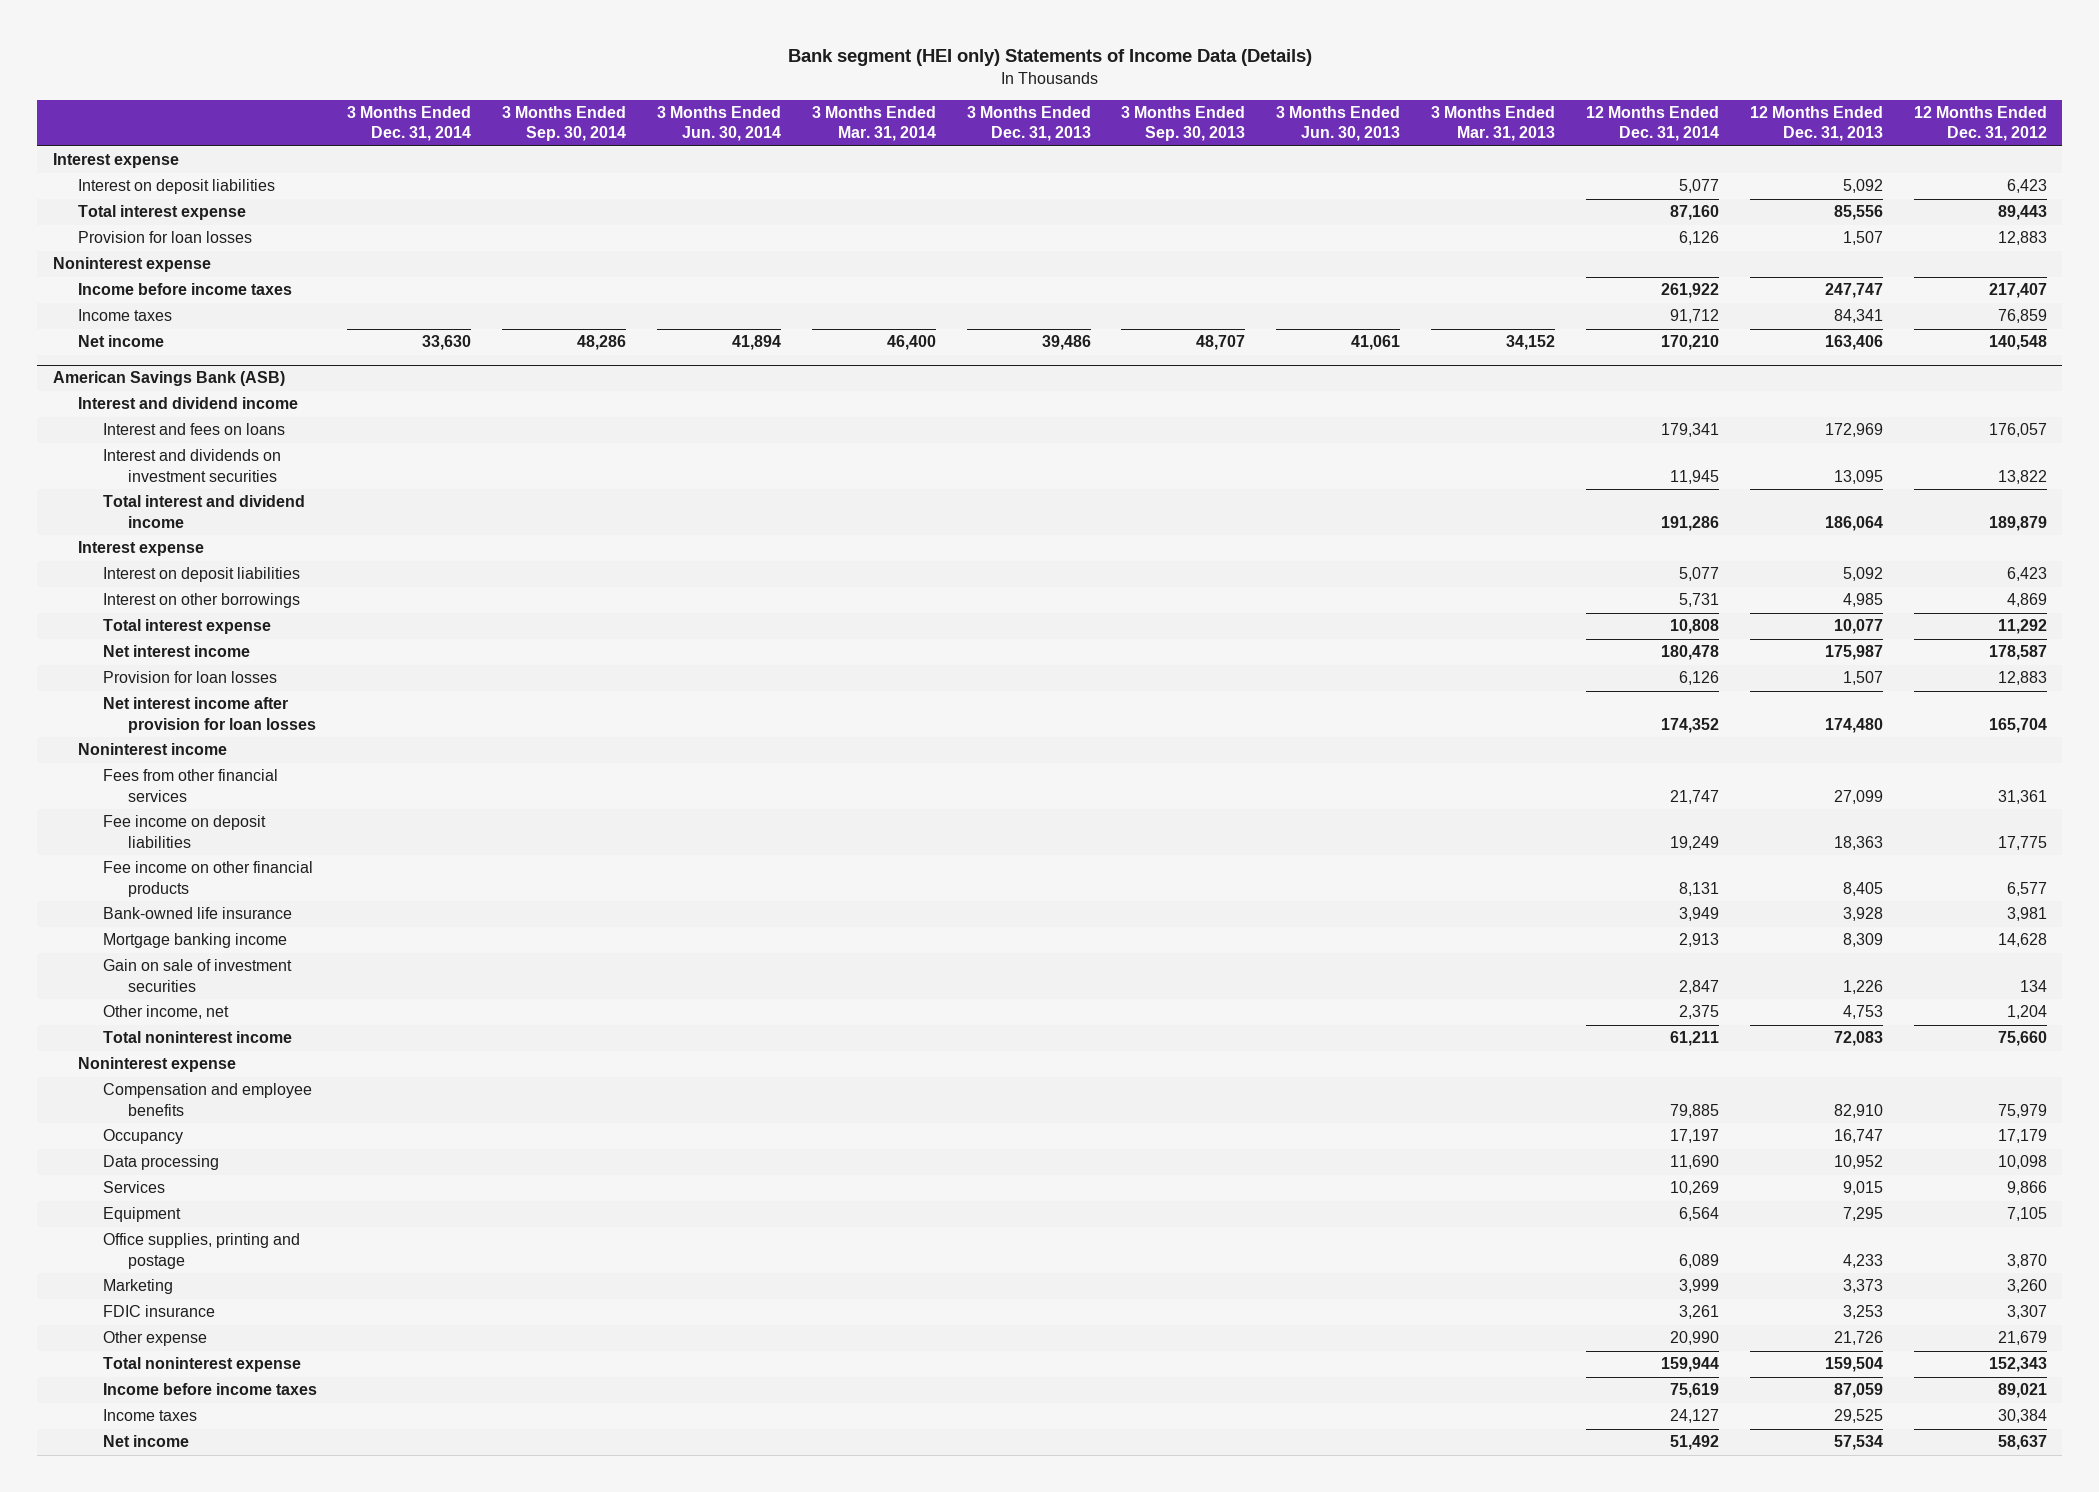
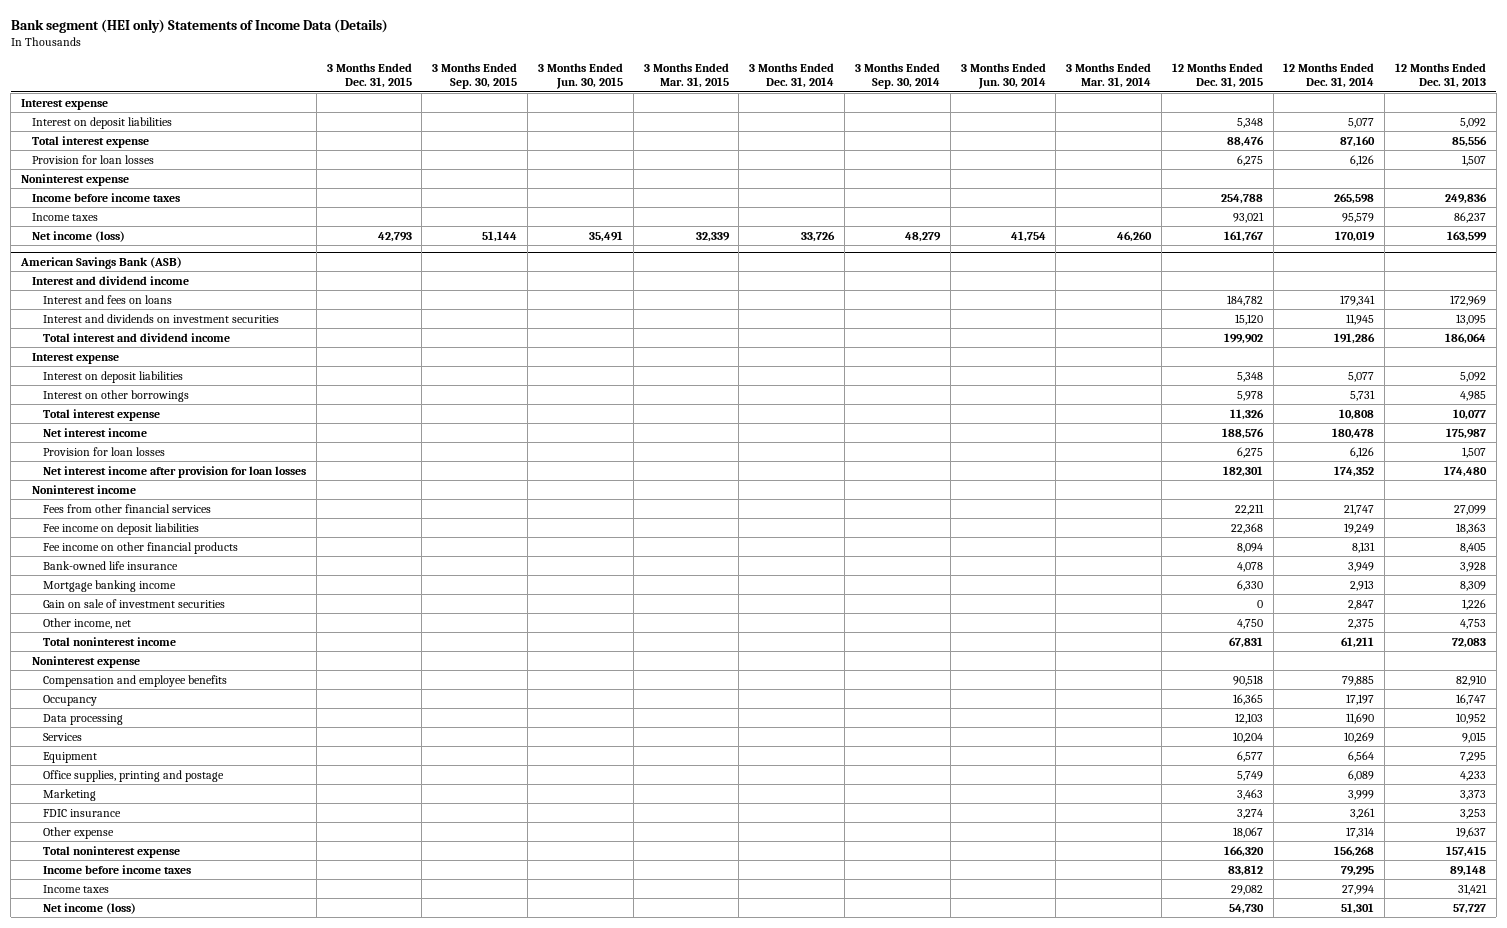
- | 3 Months Ended Dec. 31, 2014 | 3 Months Ended Sep. 30, 2014 | 3 Months Ended Jun. 30, 2014 | 3 Months Ended Mar. 31, 2014 | 3 Months Ended Dec. 31, 2013 | 3 Months Ended Sep. 30, 2013 | 3 Months Ended Jun. 30, 2013 | 3 Months Ended Mar. 31, 2013 | 12 Months Ended Dec. 31, 2014 | 12 Months Ended Dec. 31, 2013 | 12 Months Ended Dec. 31, 2012
+ | 3 Months Ended Dec. 31, 2015 | 3 Months Ended Sep. 30, 2015 | 3 Months Ended Jun. 30, 2015 | 3 Months Ended Mar. 31, 2015 | 3 Months Ended Dec. 31, 2014 | 3 Months Ended Sep. 30, 2014 | 3 Months Ended Jun. 30, 2014 | 3 Months Ended Mar. 31, 2014 | 12 Months Ended Dec. 31, 2015 | 12 Months Ended Dec. 31, 2014 | 12 Months Ended Dec. 31, 2013
- Income before income taxes | | | | | | | | | 261,922 | 247,747 | 217,407
- Income taxes | | | | | | | | | 91,712 | 84,341 | 76,859
- Net income | 33,630 | 48,286 | 41,894 | 46,400 | 39,486 | 48,707 | 41,061 | 34,152 | 170,210 | 163,406 | 140,548
+ Income before income taxes | | | | | | | | | 254,788 | 265,598 | 249,836
+ Income taxes | | | | | | | | | 93,021 | 95,579 | 86,237
+ Net income (loss) | 42,793 | 51,144 | 35,491 | 32,339 | 33,726 | 48,279 | 41,754 | 46,260 | 161,767 | 170,019 | 163,599
@ American Savings Bank (ASB)
- Other expense | | | | | | | | | 20,990 | 21,726 | 21,679
- Total noninterest expense | | | | | | | | | 159,944 | 159,504 | 152,343
- Income before income taxes | | | | | | | | | 75,619 | 87,059 | 89,021
- Income taxes | | | | | | | | | 24,127 | 29,525 | 30,384
- Net income | | | | | | | | | 51,492 | 57,534 | 58,637
+ Other expense | | | | | | | | | 18,067 | 17,314 | 19,637
+ Total noninterest expense | | | | | | | | | 166,320 | 156,268 | 157,415
+ Income before income taxes | | | | | | | | | 83,812 | 79,295 | 89,148
+ Income taxes | | | | | | | | | 29,082 | 27,994 | 31,421
+ Net income (loss) | | | | | | | | | 54,730 | 51,301 | 57,727

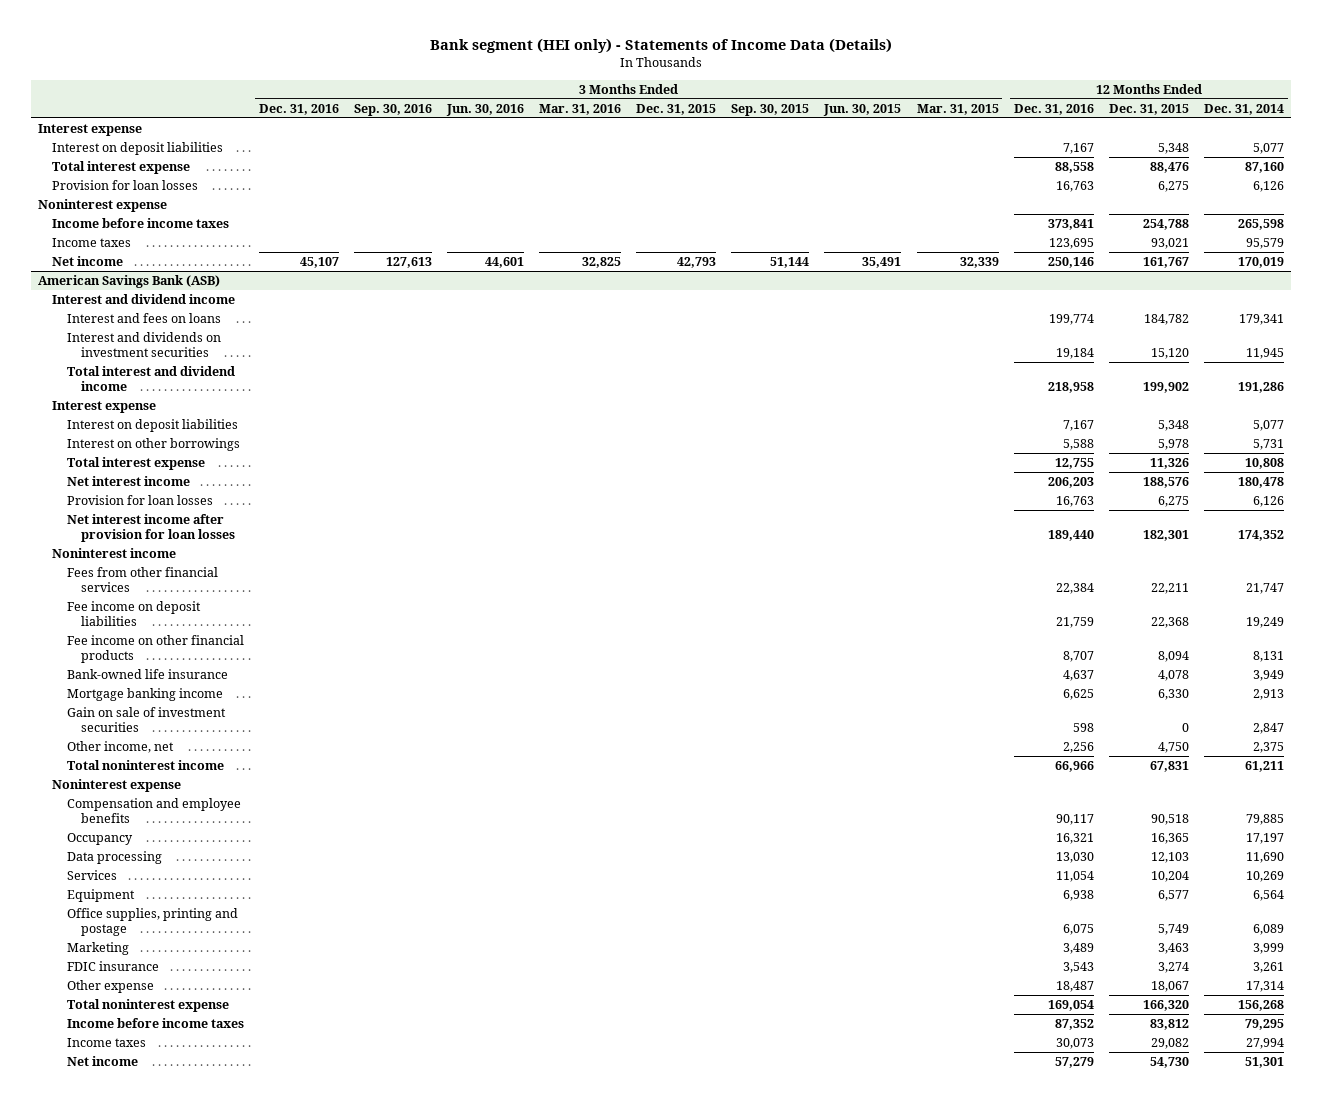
- Bank segment (HEI only) Statements of Income Data (Details)
+ Bank segment (HEI only) - Statements of Income Data (Details)
- | 3 Months Ended Dec. 31, 2015 | 3 Months Ended Sep. 30, 2015 | 3 Months Ended Jun. 30, 2015 | 3 Months Ended Mar. 31, 2015 | 3 Months Ended Dec. 31, 2014 | 3 Months Ended Sep. 30, 2014 | 3 Months Ended Jun. 30, 2014 | 3 Months Ended Mar. 31, 2014 | 12 Months Ended Dec. 31, 2015 | 12 Months Ended Dec. 31, 2014 | 12 Months Ended Dec. 31, 2013
+ | 3 Months Ended Dec. 31, 2016 | 3 Months Ended Sep. 30, 2016 | 3 Months Ended Jun. 30, 2016 | 3 Months Ended Mar. 31, 2016 | 3 Months Ended Dec. 31, 2015 | 3 Months Ended Sep. 30, 2015 | 3 Months Ended Jun. 30, 2015 | 3 Months Ended Mar. 31, 2015 | 12 Months Ended Dec. 31, 2016 | 12 Months Ended Dec. 31, 2015 | 12 Months Ended Dec. 31, 2014
- Net income (loss) | 42,793 | 51,144 | 35,491 | 32,339 | 33,726 | 48,279 | 41,754 | 46,260 | 161,767 | 170,019 | 163,599
+ Net income | 45,107 | 127,613 | 44,601 | 32,825 | 42,793 | 51,144 | 35,491 | 32,339 | 250,146 | 161,767 | 170,019
@ American Savings Bank (ASB)
- Net income (loss) | | | | | | | | | 54,730 | 51,301 | 57,727
+ Net income | | | | | | | | | 57,279 | 54,730 | 51,301

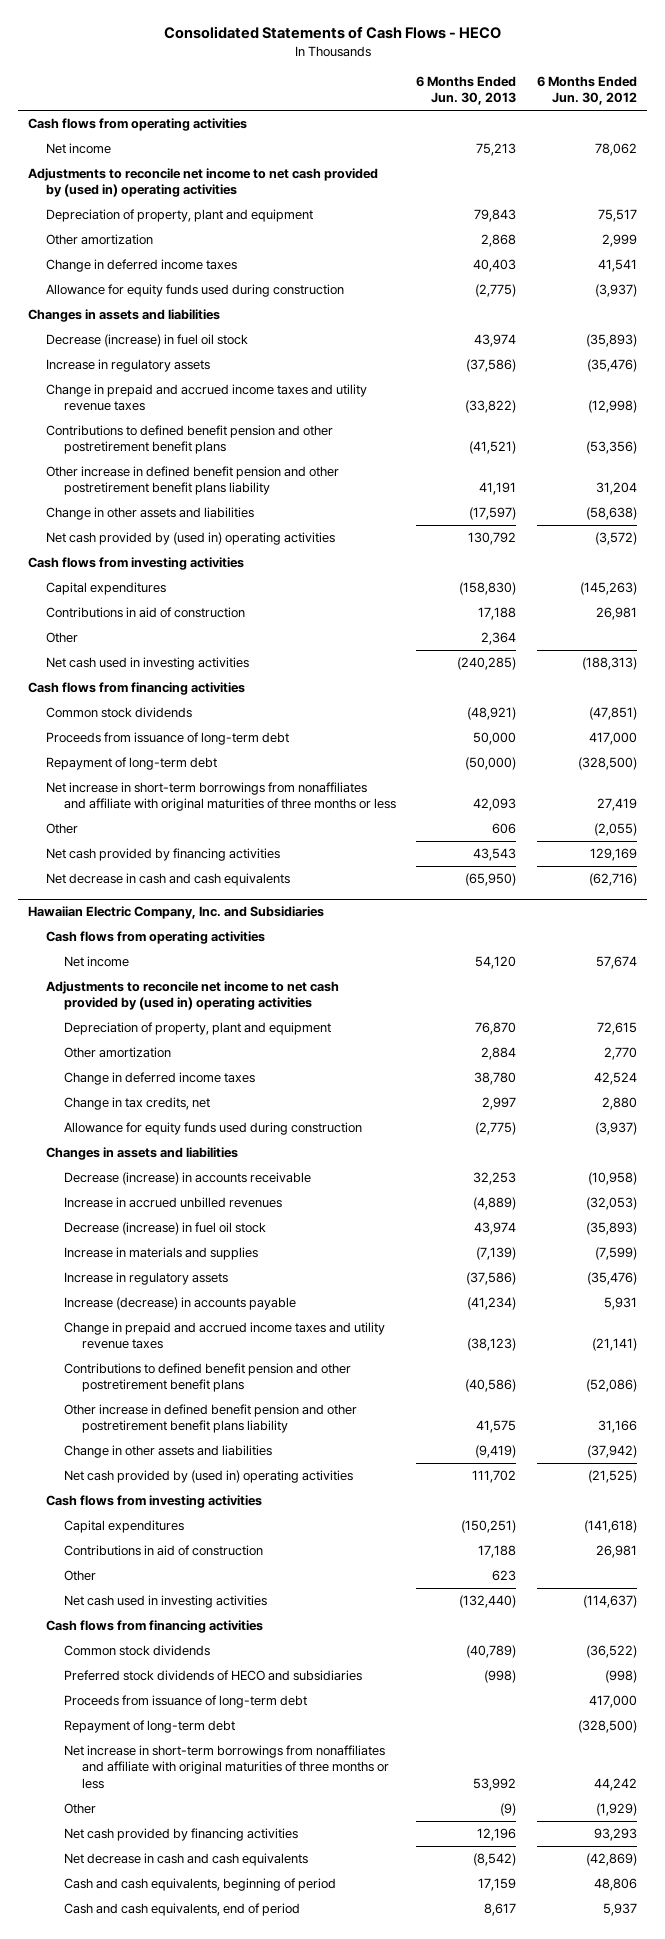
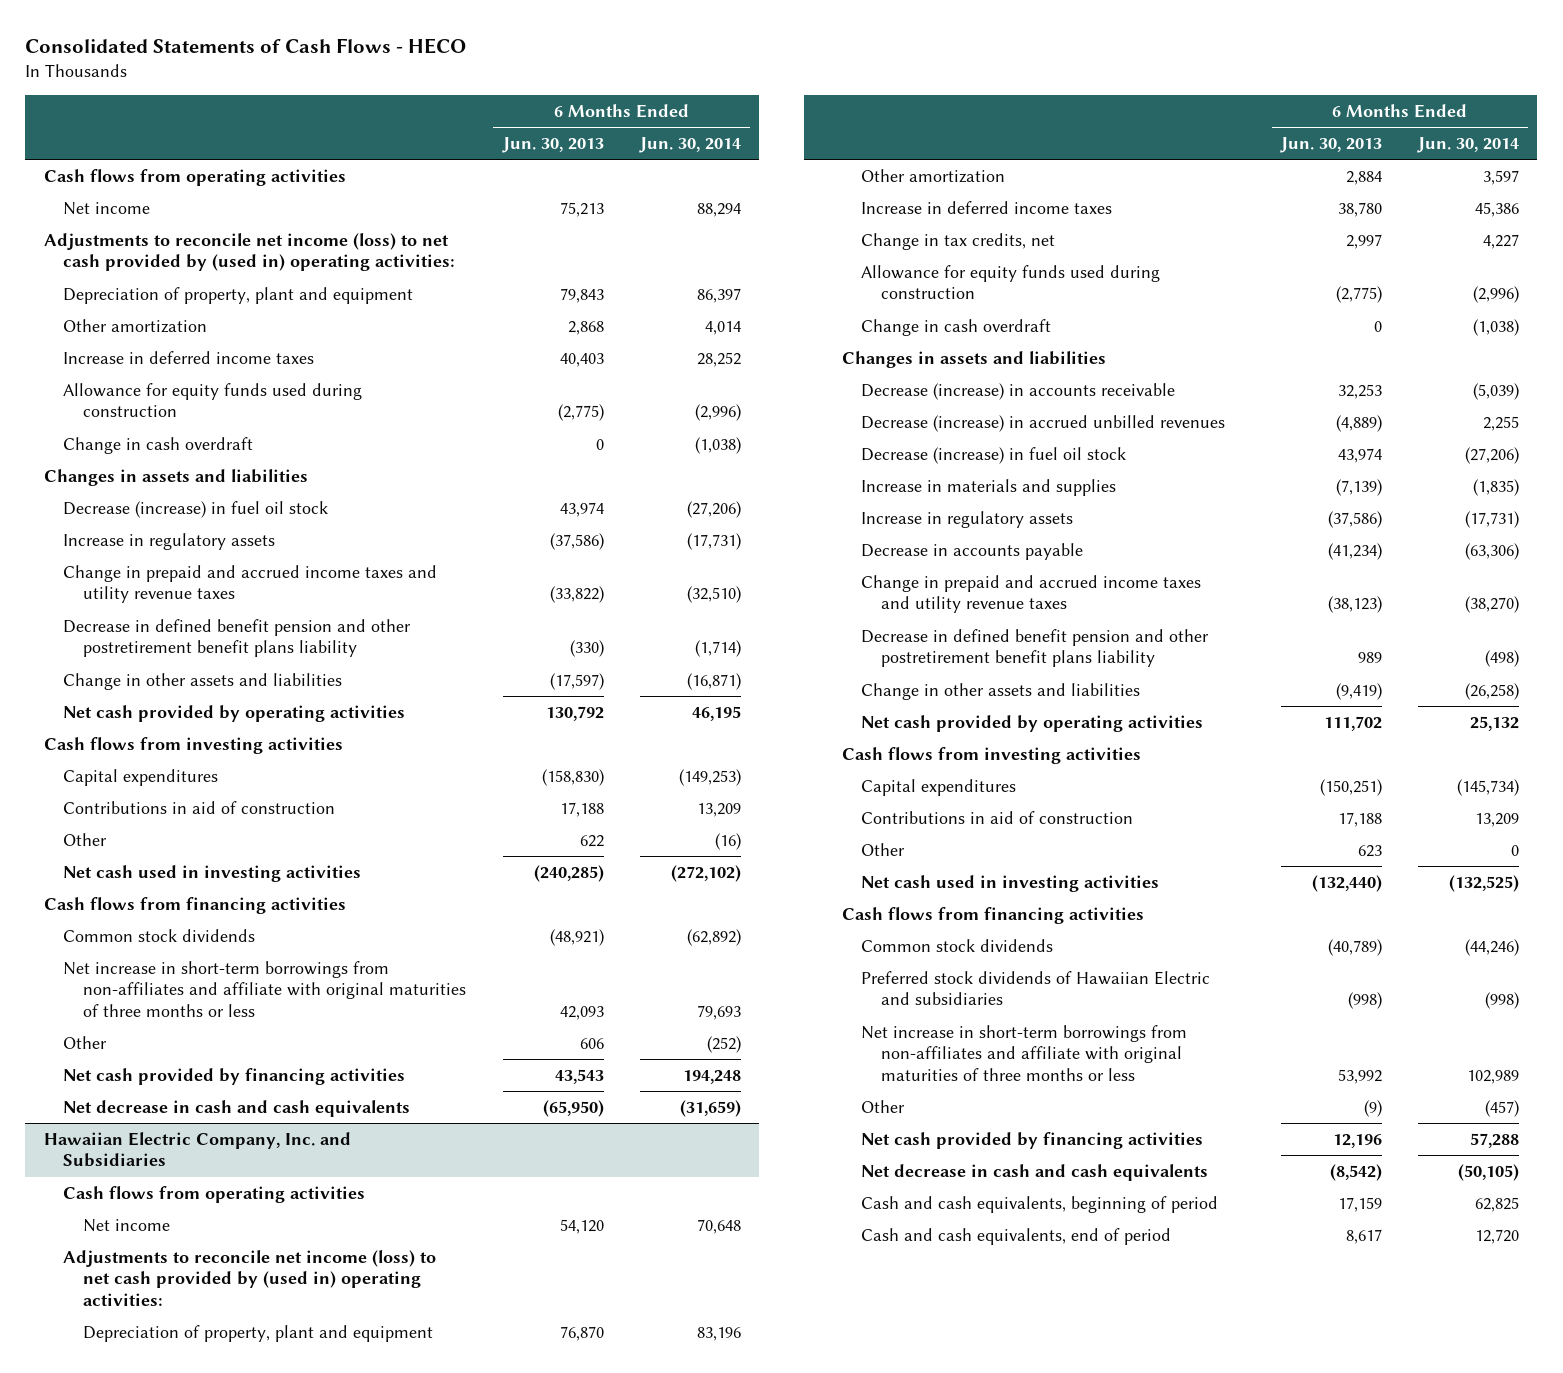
- | 6 Months Ended Jun. 30, 2013 | 6 Months Ended Jun. 30, 2012
+ | 6 Months Ended Jun. 30, 2013 | 6 Months Ended Jun. 30, 2014
- Adjustments to reconcile net income to net cash provided by (used in) operating activities
+ Adjustments to reconcile net income (loss) to net cash provided by (used in) operating activities:
- Change in deferred income taxes | 40,403 | 41,541
+ Increase in deferred income taxes | 40,403 | 28,252
+ Change in cash overdraft | 0 | (1,038)
- Contributions to defined benefit pension and other postretirement benefit plans | (41,521) | (53,356)
- Other increase in defined benefit pension and other postretirement benefit plans liability | 41,191 | 31,204
+ Decrease in defined benefit pension and other postretirement benefit plans liability | (330) | (1,714)
- Net cash provided by (used in) operating activities | 130,792 | (3,572)
+ Net cash provided by operating activities | 130,792 | 46,195
- Other | 2,364 |
+ Other | 622 | (16)
- Proceeds from issuance of long-term debt | 50,000 | 417,000
- Repayment of long-term debt | (50,000) | (328,500)
- Net increase in short-term borrowings from nonaffiliates and affiliate with original maturities of three months or less | 42,093 | 27,419
+ Net increase in short-term borrowings from non-affiliates and affiliate with original maturities of three months or less | 42,093 | 79,693
@ Hawaiian Electric Company, Inc. and Subsidiaries
- Adjustments to reconcile net income to net cash provided by (used in) operating activities
+ Adjustments to reconcile net income (loss) to net cash provided by (used in) operating activities:
- Change in deferred income taxes | 38,780 | 42,524
+ Increase in deferred income taxes | 38,780 | 45,386
+ Change in cash overdraft | 0 | (1,038)
- Increase in accrued unbilled revenues | (4,889) | (32,053)
+ Decrease (increase) in accrued unbilled revenues | (4,889) | 2,255
- Increase (decrease) in accounts payable | (41,234) | 5,931
+ Decrease in accounts payable | (41,234) | (63,306)
- Contributions to defined benefit pension and other postretirement benefit plans | (40,586) | (52,086)
- Other increase in defined benefit pension and other postretirement benefit plans liability | 41,575 | 31,166
+ Decrease in defined benefit pension and other postretirement benefit plans liability | 989 | (498)
- Net cash provided by (used in) operating activities | 111,702 | (21,525)
+ Net cash provided by operating activities | 111,702 | 25,132
- Preferred stock dividends of HECO and subsidiaries | (998) | (998)
- Proceeds from issuance of long-term debt | | 417,000
- Repayment of long-term debt | | (328,500)
- Net increase in short-term borrowings from nonaffiliates and affiliate with original maturities of three months or less | 53,992 | 44,242
+ Preferred stock dividends of Hawaiian Electric and subsidiaries | (998) | (998)
+ Net increase in short-term borrowings from non-affiliates and affiliate with original maturities of three months or less | 53,992 | 102,989

